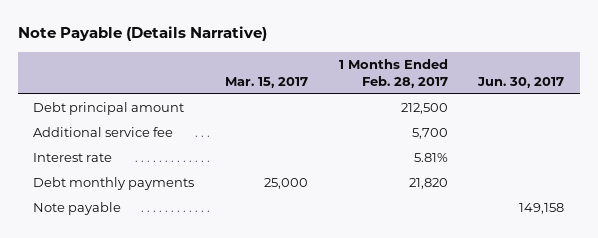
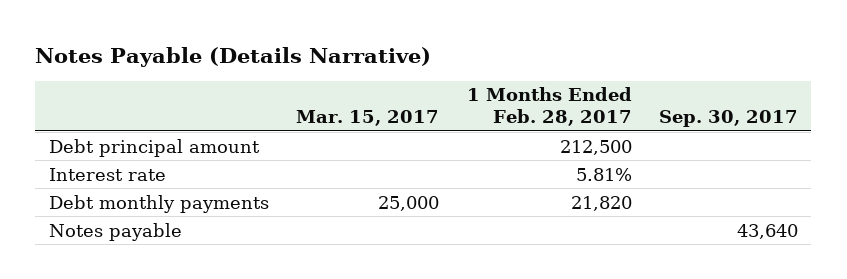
- Note Payable (Details Narrative)
+ Notes Payable (Details Narrative)
- | Mar. 15, 2017 | 1 Months Ended Feb. 28, 2017 | Jun. 30, 2017
+ | Mar. 15, 2017 | 1 Months Ended Feb. 28, 2017 | Sep. 30, 2017
- Additional service fee | | 5,700 |
- Note payable | | | 149,158
+ Notes payable | | | 43,640

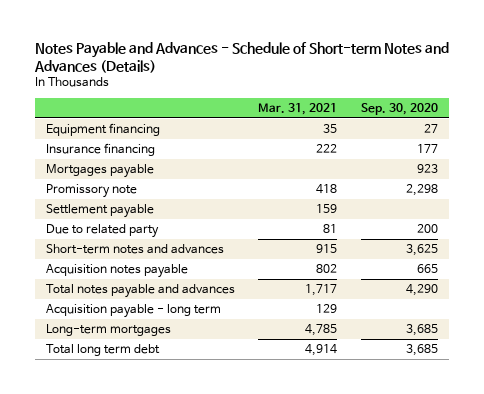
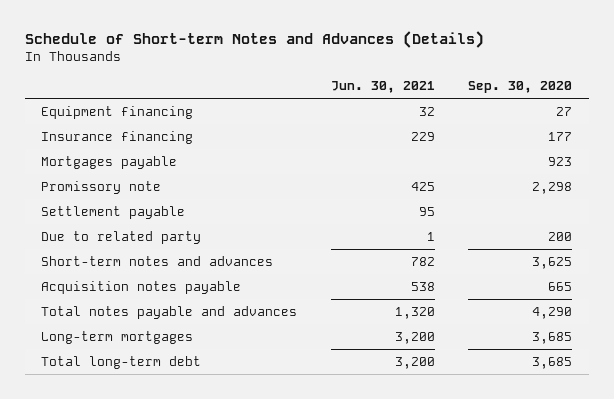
- Notes Payable and Advances - Schedule of Short-term Notes and Advances (Details)
+ Schedule of Short-term Notes and Advances (Details)
- | Mar. 31, 2021 | Sep. 30, 2020
+ | Jun. 30, 2021 | Sep. 30, 2020
- Acquisition payable - long term | 129 |
- Total long term debt | 4,914 | 3,685
+ Total long-term debt | 3,200 | 3,685

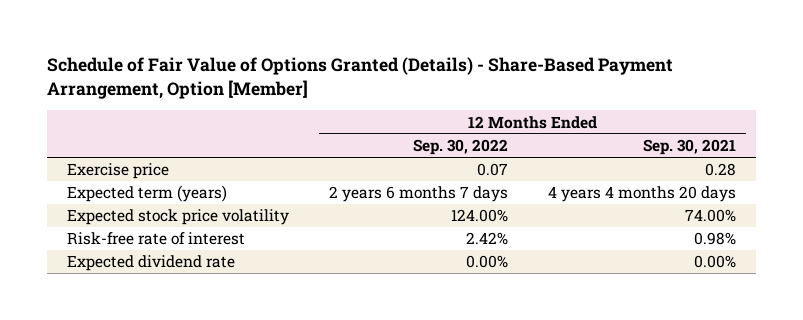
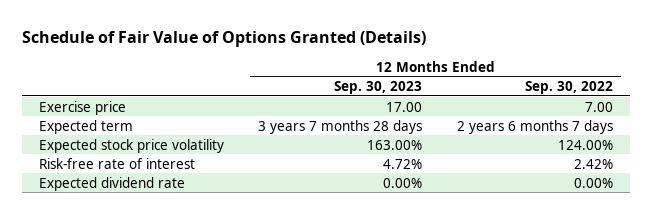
- Schedule of Fair Value of Options Granted (Details) - Share-Based Payment Arrangement, Option [Member]
+ Schedule of Fair Value of Options Granted (Details)
- | 12 Months Ended Sep. 30, 2022 | 12 Months Ended Sep. 30, 2021
+ | 12 Months Ended Sep. 30, 2023 | 12 Months Ended Sep. 30, 2022
- Exercise price | 0.07 | 0.28
- Expected term (years) | 2 years 6 months 7 days | 4 years 4 months 20 days
+ Exercise price | 17.00 | 7.00
+ Expected term | 3 years 7 months 28 days | 2 years 6 months 7 days

